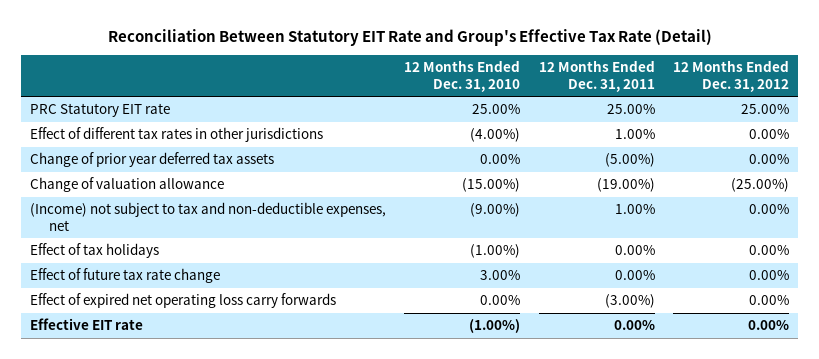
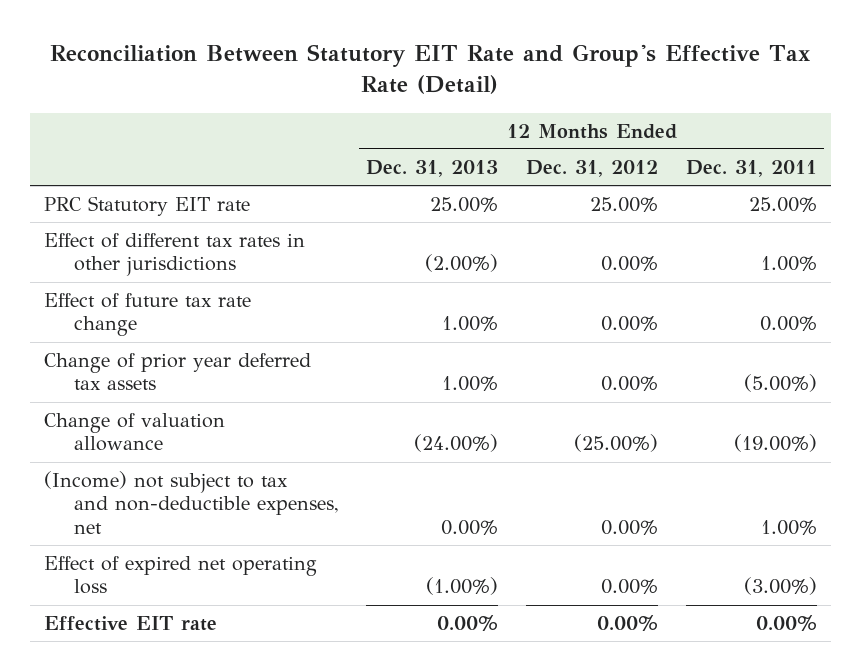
- | 12 Months Ended Dec. 31, 2010 | 12 Months Ended Dec. 31, 2011 | 12 Months Ended Dec. 31, 2012
+ | 12 Months Ended Dec. 31, 2013 | 12 Months Ended Dec. 31, 2012 | 12 Months Ended Dec. 31, 2011
moved up: Effect of future tax rate change | 1.00% | 0.00% | 0.00%
- Effect of tax holidays | (1.00%) | 0.00% | 0.00%
- Effect of expired net operating loss carry forwards | 0.00% | (3.00%) | 0.00%
+ Effect of expired net operating loss | (1.00%) | 0.00% | (3.00%)

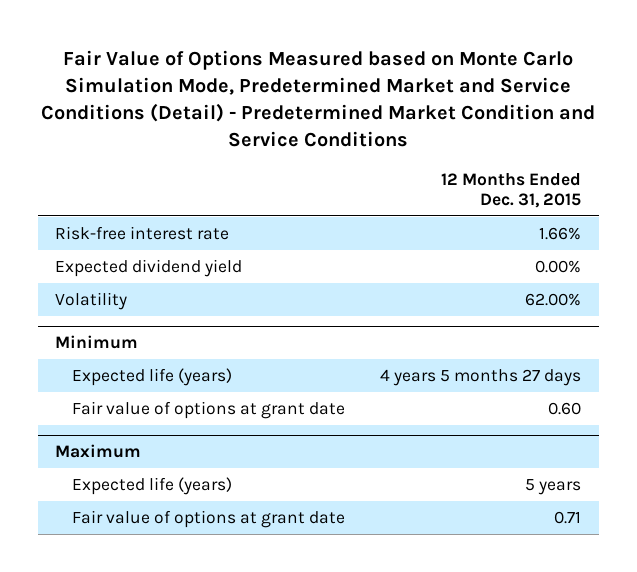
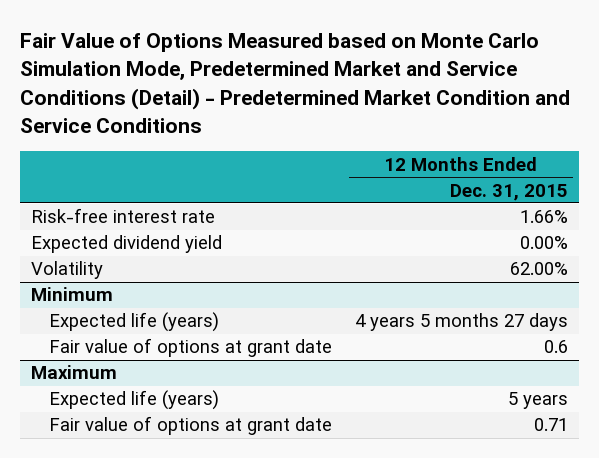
@ Minimum
- Fair value of options at grant date | 0.60
+ Fair value of options at grant date | 0.6

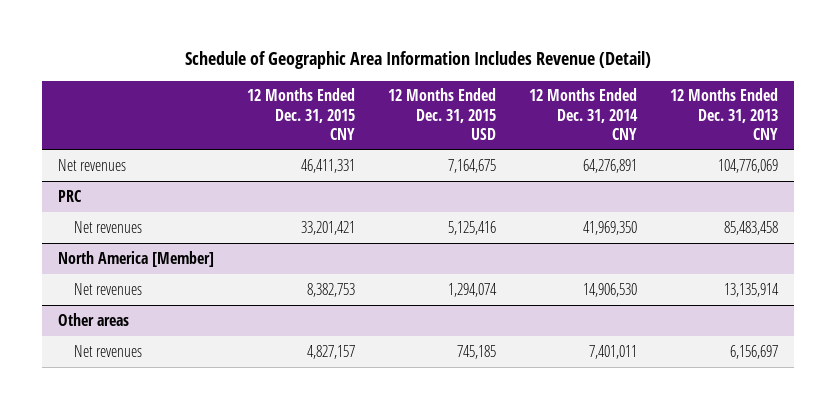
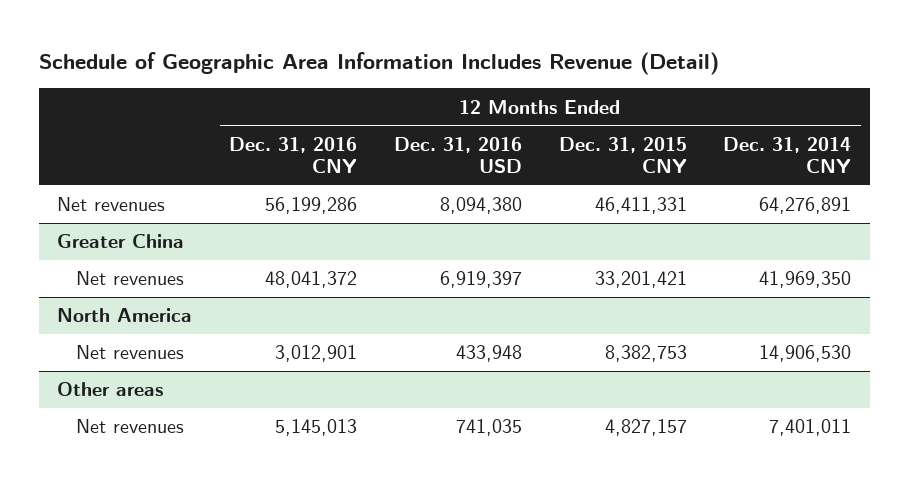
- | 12 Months Ended Dec. 31, 2015 CNY | 12 Months Ended Dec. 31, 2015 USD | 12 Months Ended Dec. 31, 2014 CNY | 12 Months Ended Dec. 31, 2013 CNY
+ | 12 Months Ended Dec. 31, 2016 CNY | 12 Months Ended Dec. 31, 2016 USD | 12 Months Ended Dec. 31, 2015 CNY | 12 Months Ended Dec. 31, 2014 CNY
- PRC
+ Greater China
- North America [Member]
+ North America

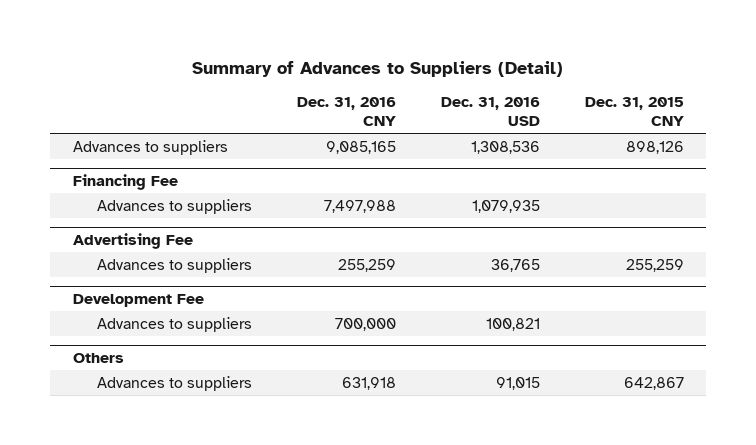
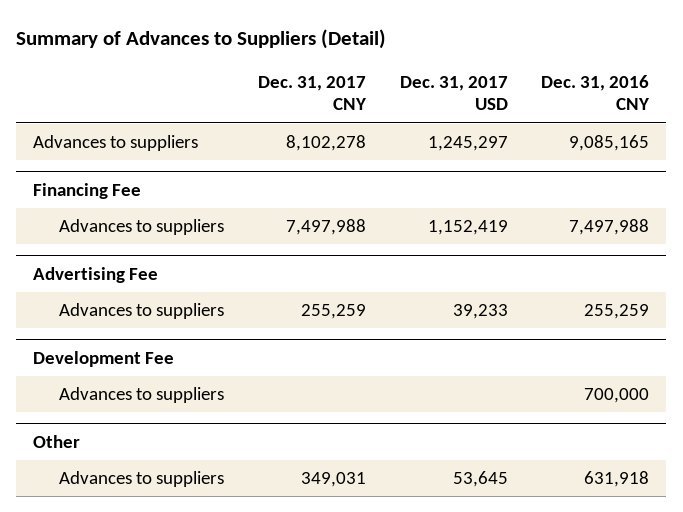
- | Dec. 31, 2016 CNY | Dec. 31, 2016 USD | Dec. 31, 2015 CNY
+ | Dec. 31, 2017 CNY | Dec. 31, 2017 USD | Dec. 31, 2016 CNY
- Others
+ Other

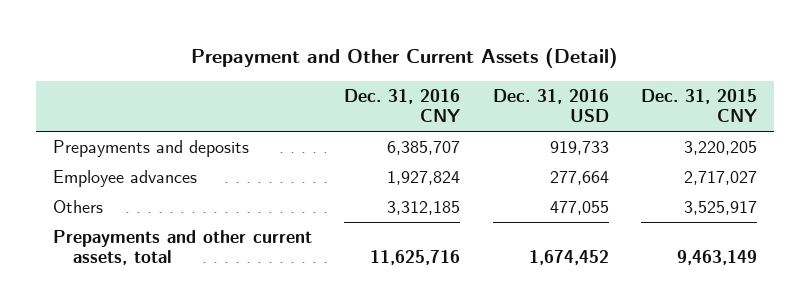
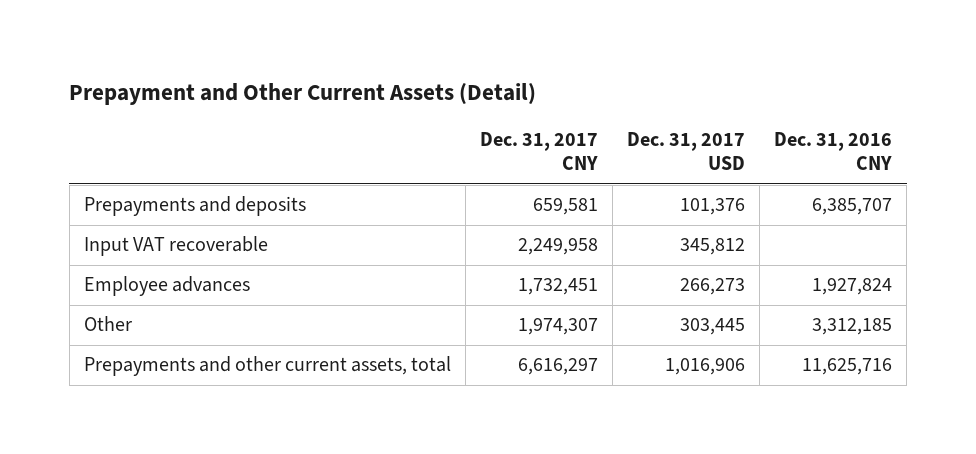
- | Dec. 31, 2016 CNY | Dec. 31, 2016 USD | Dec. 31, 2015 CNY
+ | Dec. 31, 2017 CNY | Dec. 31, 2017 USD | Dec. 31, 2016 CNY
+ Input VAT recoverable | 2,249,958 | 345,812 |
- Others | 3,312,185 | 477,055 | 3,525,917
+ Other | 1,974,307 | 303,445 | 3,312,185

